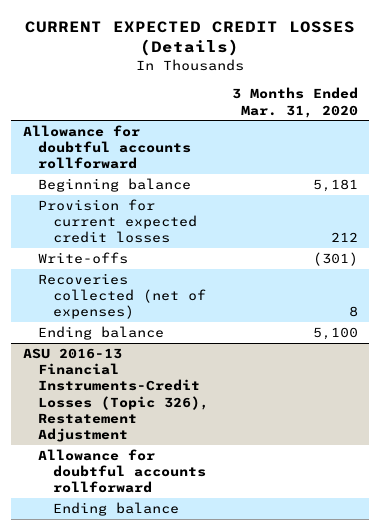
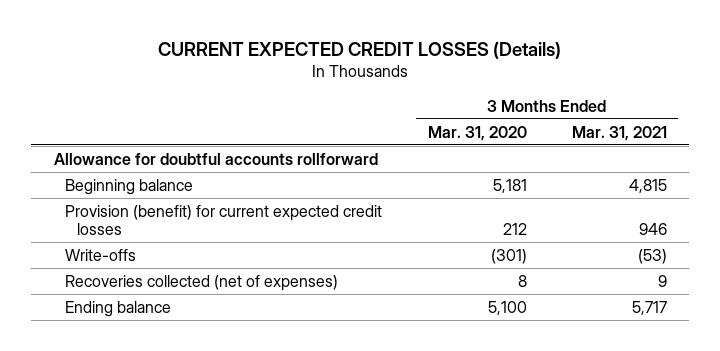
- | 3 Months Ended Mar. 31, 2020
+ | 3 Months Ended Mar. 31, 2020 | 3 Months Ended Mar. 31, 2021
- Provision for current expected credit losses | 212
+ Provision (benefit) for current expected credit losses | 212 | 946
- ASU 2016-13 Financial Instruments-Credit Losses (Topic 326), Restatement Adjustment
- Allowance for doubtful accounts rollforward
- Ending balance

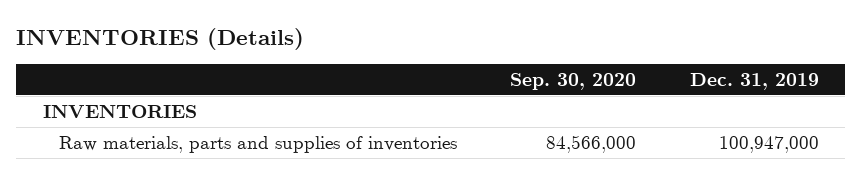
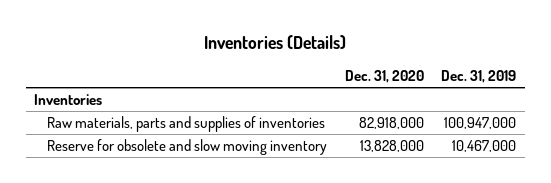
- INVENTORIES (Details)
+ Inventories (Details)
- | Sep. 30, 2020 | Dec. 31, 2019
+ | Dec. 31, 2020 | Dec. 31, 2019
- INVENTORIES
+ Inventories
+ Reserve for obsolete and slow moving inventory | 13,828,000 | 10,467,000

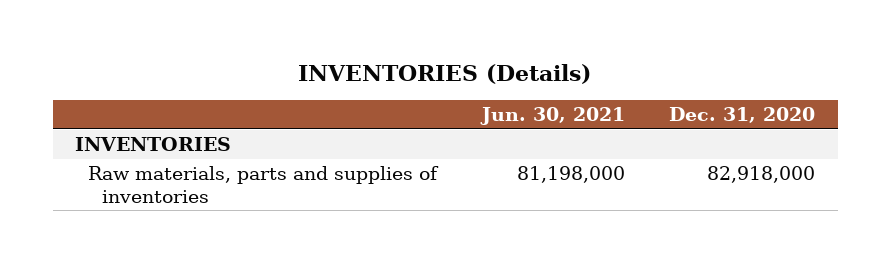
- Inventories (Details)
+ INVENTORIES (Details)
- | Dec. 31, 2020 | Dec. 31, 2019
+ | Jun. 30, 2021 | Dec. 31, 2020
- Inventories
+ INVENTORIES
- Reserve for obsolete and slow moving inventory | 13,828,000 | 10,467,000

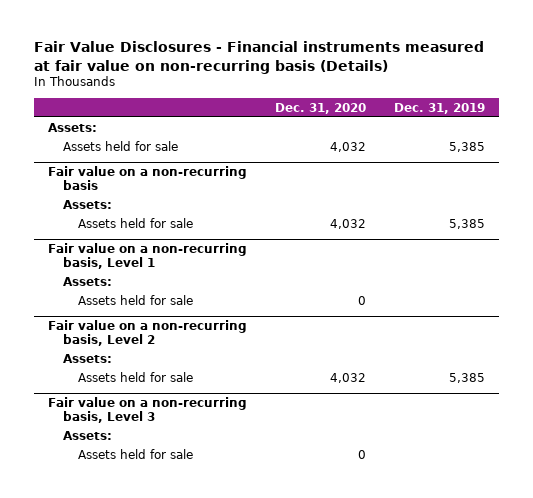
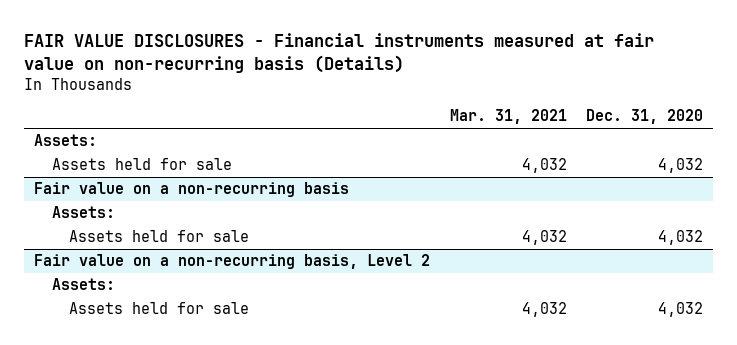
- Fair Value Disclosures - Financial instruments measured at fair value on non-recurring basis (Details)
+ FAIR VALUE DISCLOSURES - Financial instruments measured at fair value on non-recurring basis (Details)
- | Dec. 31, 2020 | Dec. 31, 2019
+ | Mar. 31, 2021 | Dec. 31, 2020
- Fair value on a non-recurring basis, Level 1
- Assets:
- Assets held for sale | 0 |
- Fair value on a non-recurring basis, Level 3
- Assets:
- Assets held for sale | 0 |

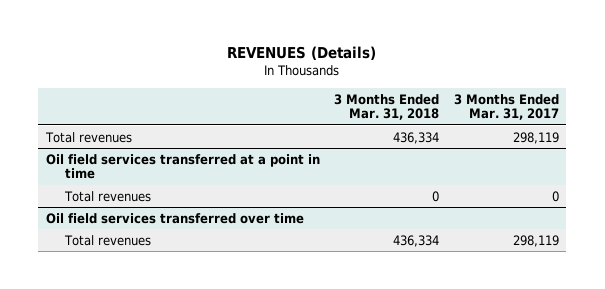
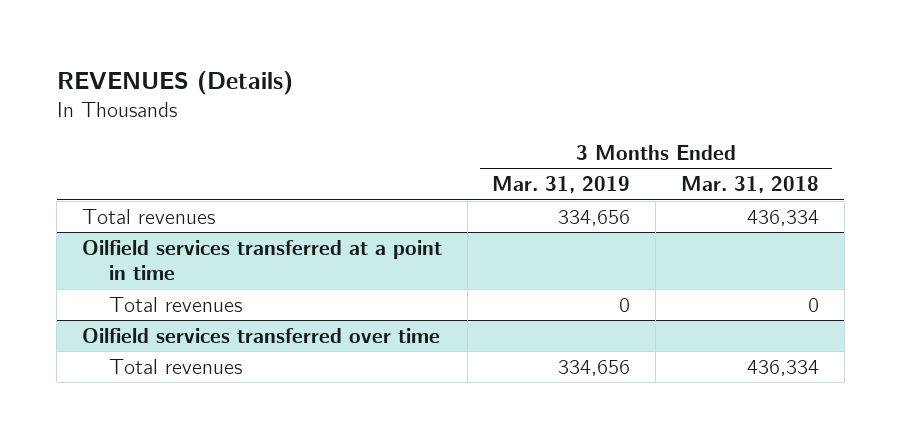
- | 3 Months Ended Mar. 31, 2018 | 3 Months Ended Mar. 31, 2017
+ | 3 Months Ended Mar. 31, 2019 | 3 Months Ended Mar. 31, 2018
- Oil field services transferred at a point in time
+ Oilfield services transferred at a point in time
- Oil field services transferred over time
+ Oilfield services transferred over time

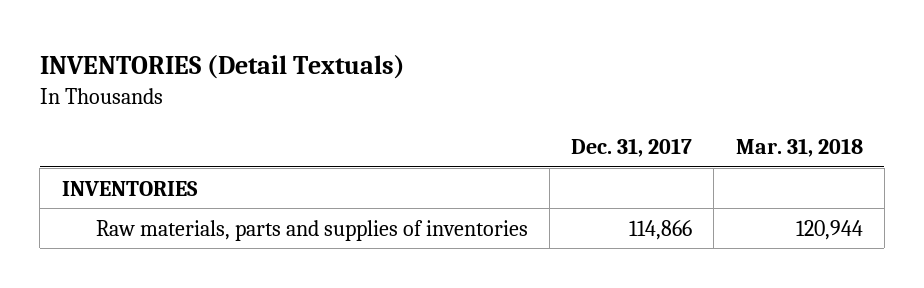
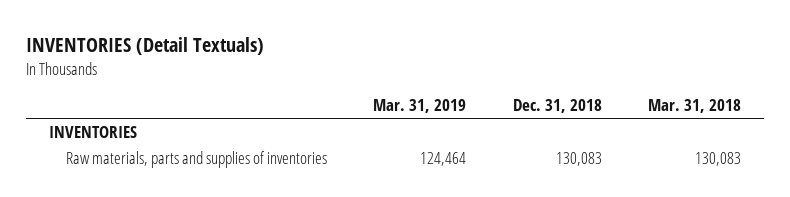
- | Dec. 31, 2017 | Mar. 31, 2018
+ | Mar. 31, 2019 | Dec. 31, 2018 | Mar. 31, 2018
- Raw materials, parts and supplies of inventories | 114,866 | 120,944
+ Raw materials, parts and supplies of inventories | 124,464 | 130,083 | 130,083

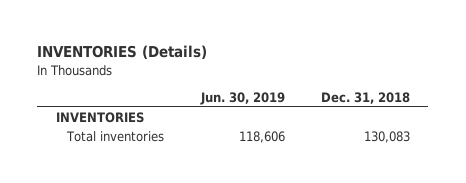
- INVENTORIES (Detail Textuals)
+ INVENTORIES (Details)
- | Mar. 31, 2019 | Dec. 31, 2018 | Mar. 31, 2018
+ | Jun. 30, 2019 | Dec. 31, 2018
- Raw materials, parts and supplies of inventories | 124,464 | 130,083 | 130,083
+ Total inventories | 118,606 | 130,083

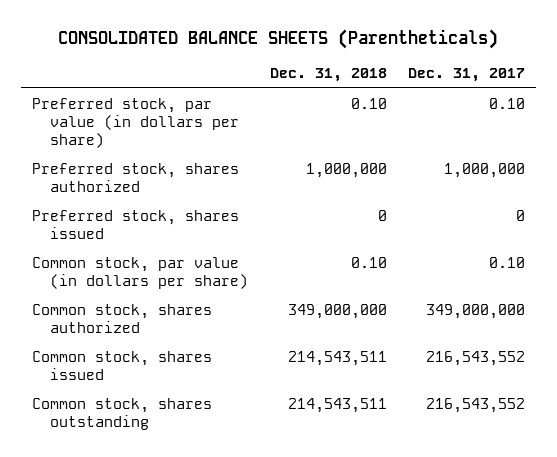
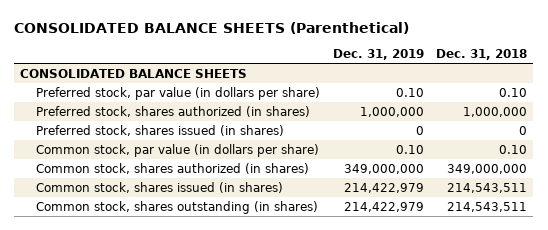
- CONSOLIDATED BALANCE SHEETS (Parentheticals)
+ CONSOLIDATED BALANCE SHEETS (Parenthetical)
- | Dec. 31, 2018 | Dec. 31, 2017
+ | Dec. 31, 2019 | Dec. 31, 2018
+ CONSOLIDATED BALANCE SHEETS
- Preferred stock, shares authorized | 1,000,000 | 1,000,000
- Preferred stock, shares issued | 0 | 0
+ Preferred stock, shares authorized (in shares) | 1,000,000 | 1,000,000
+ Preferred stock, shares issued (in shares) | 0 | 0
- Common stock, shares authorized | 349,000,000 | 349,000,000
- Common stock, shares issued | 214,543,511 | 216,543,552
- Common stock, shares outstanding | 214,543,511 | 216,543,552
+ Common stock, shares authorized (in shares) | 349,000,000 | 349,000,000
+ Common stock, shares issued (in shares) | 214,422,979 | 214,543,511
+ Common stock, shares outstanding (in shares) | 214,422,979 | 214,543,511

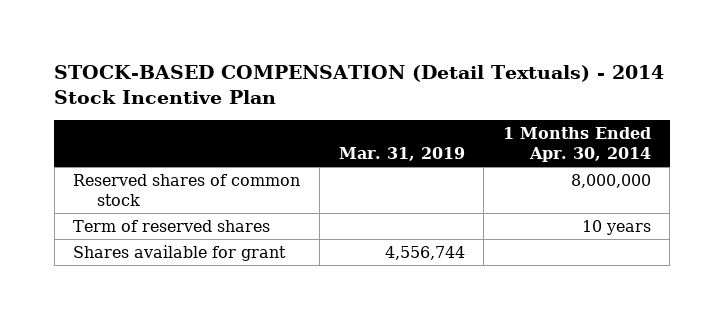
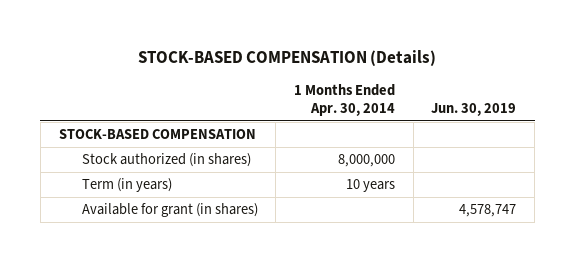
- STOCK-BASED COMPENSATION (Detail Textuals) - 2014 Stock Incentive Plan
+ STOCK-BASED COMPENSATION (Details)
- | Mar. 31, 2019 | 1 Months Ended Apr. 30, 2014
+ | 1 Months Ended Apr. 30, 2014 | Jun. 30, 2019
- Reserved shares of common stock | | 8,000,000
- Term of reserved shares | | 10 years
- Shares available for grant | 4,556,744 |
+ STOCK-BASED COMPENSATION
+ Stock authorized (in shares) | 8,000,000 |
+ Term (in years) | 10 years |
+ Available for grant (in shares) | | 4,578,747

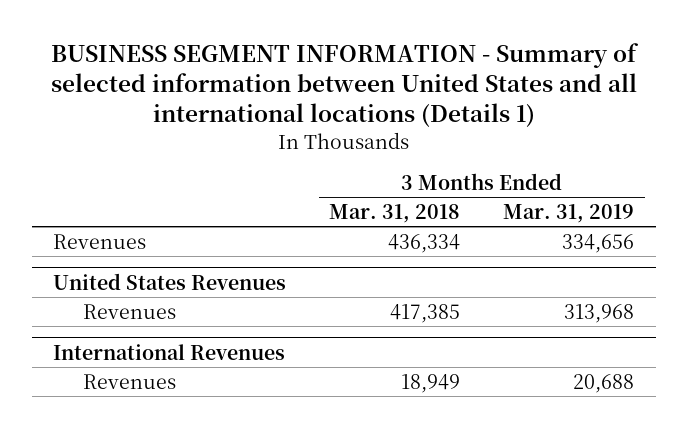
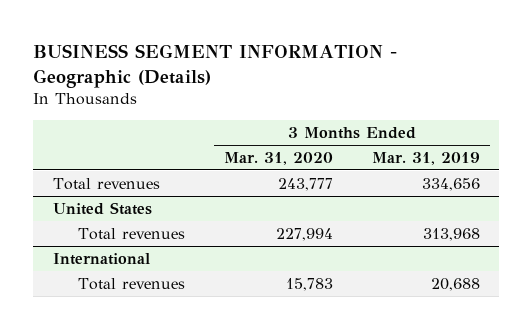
- BUSINESS SEGMENT INFORMATION - Summary of selected information between United States and all international locations (Details 1)
+ BUSINESS SEGMENT INFORMATION - Geographic (Details)
- | 3 Months Ended Mar. 31, 2018 | 3 Months Ended Mar. 31, 2019
+ | 3 Months Ended Mar. 31, 2020 | 3 Months Ended Mar. 31, 2019
- Revenues | 436,334 | 334,656
- United States Revenues
- Revenues | 417,385 | 313,968
- International Revenues
- Revenues | 18,949 | 20,688
+ Total revenues | 243,777 | 334,656
+ United States
+ Total revenues | 227,994 | 313,968
+ International
+ Total revenues | 15,783 | 20,688

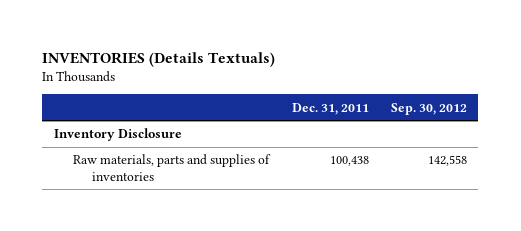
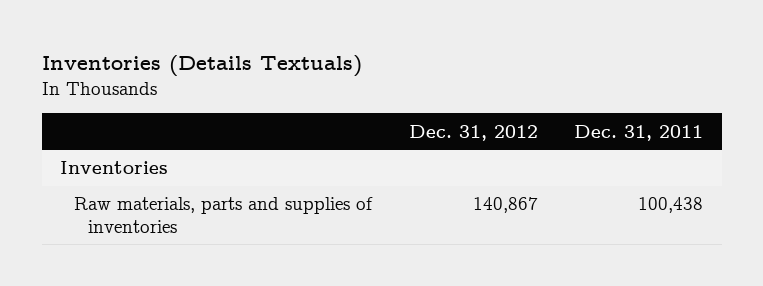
- INVENTORIES (Details Textuals)
+ Inventories (Details Textuals)
- | Dec. 31, 2011 | Sep. 30, 2012
+ | Dec. 31, 2012 | Dec. 31, 2011
- Inventory Disclosure
+ Inventories

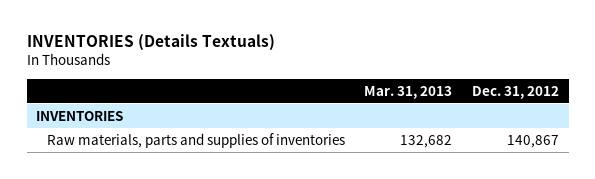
- Inventories (Details Textuals)
+ INVENTORIES (Details Textuals)
- | Dec. 31, 2012 | Dec. 31, 2011
+ | Mar. 31, 2013 | Dec. 31, 2012
- Inventories
+ INVENTORIES

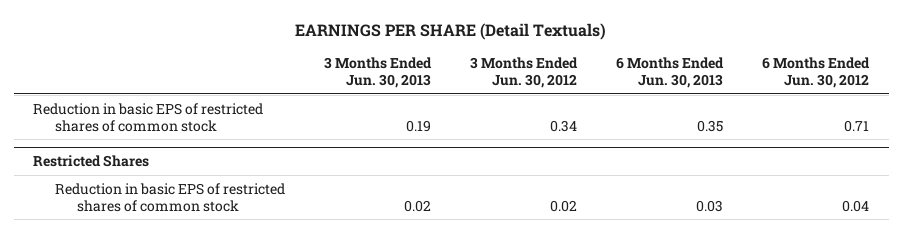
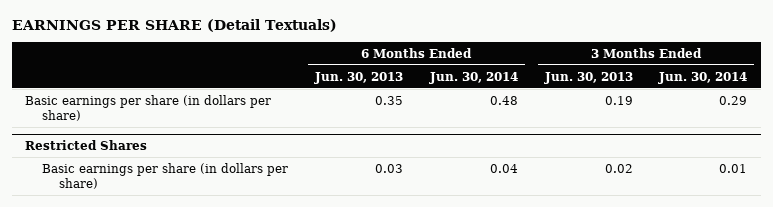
- | 3 Months Ended Jun. 30, 2013 | 3 Months Ended Jun. 30, 2012 | 6 Months Ended Jun. 30, 2013 | 6 Months Ended Jun. 30, 2012
+ | 6 Months Ended Jun. 30, 2013 | 6 Months Ended Jun. 30, 2014 | 3 Months Ended Jun. 30, 2013 | 3 Months Ended Jun. 30, 2014
- Reduction in basic EPS of restricted shares of common stock | 0.19 | 0.34 | 0.35 | 0.71
+ Basic earnings per share (in dollars per share) | 0.35 | 0.48 | 0.19 | 0.29
@ Restricted Shares
- Reduction in basic EPS of restricted shares of common stock | 0.02 | 0.02 | 0.03 | 0.04
+ Basic earnings per share (in dollars per share) | 0.03 | 0.04 | 0.02 | 0.01

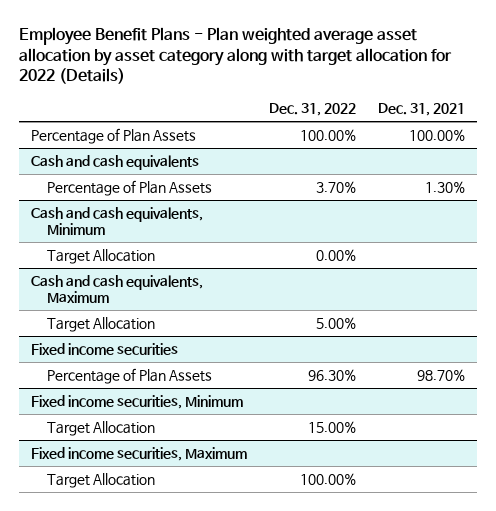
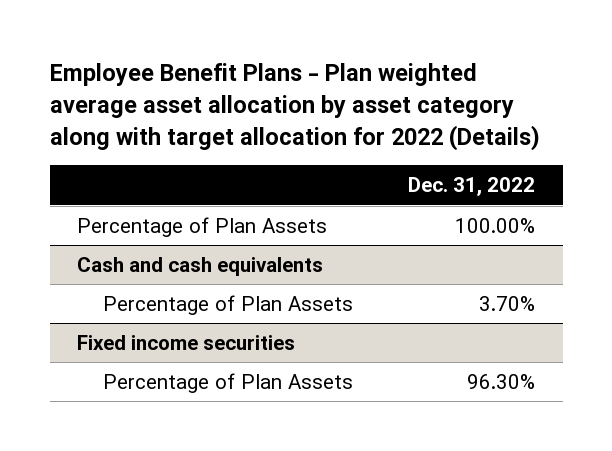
- | Dec. 31, 2022 | Dec. 31, 2021
+ | Dec. 31, 2022
- Cash and cash equivalents, Minimum
- Target Allocation | 0.00% |
- Cash and cash equivalents, Maximum
- Target Allocation | 5.00% |
- Fixed income securities, Minimum
- Target Allocation | 15.00% |
- Fixed income securities, Maximum
- Target Allocation | 100.00% |

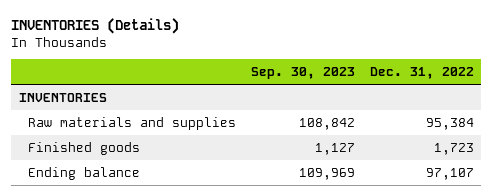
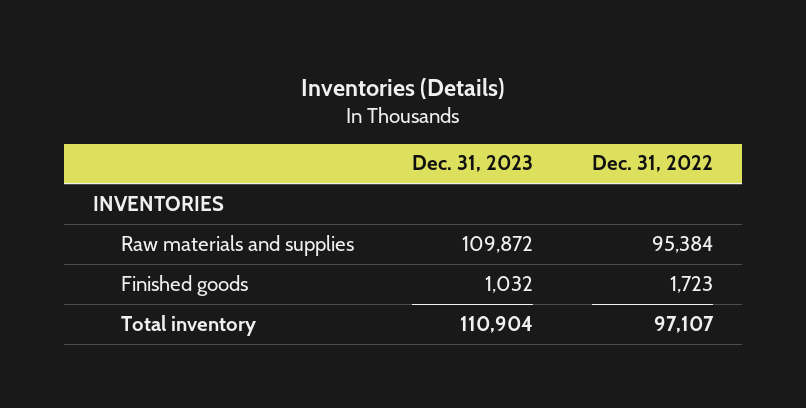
- INVENTORIES (Details)
+ Inventories (Details)
- | Sep. 30, 2023 | Dec. 31, 2022
+ | Dec. 31, 2023 | Dec. 31, 2022
- Ending balance | 109,969 | 97,107
+ Total inventory | 110,904 | 97,107

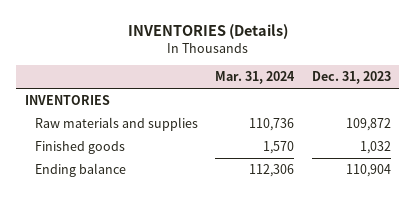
- Inventories (Details)
+ INVENTORIES (Details)
- | Dec. 31, 2023 | Dec. 31, 2022
+ | Mar. 31, 2024 | Dec. 31, 2023
- Total inventory | 110,904 | 97,107
+ Ending balance | 112,306 | 110,904

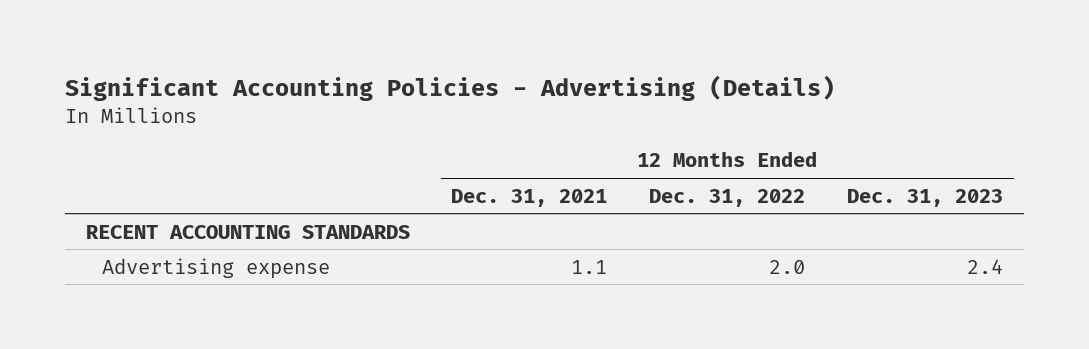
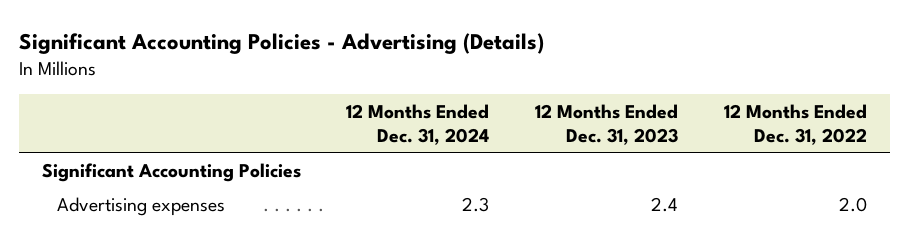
- | 12 Months Ended Dec. 31, 2021 | 12 Months Ended Dec. 31, 2022 | 12 Months Ended Dec. 31, 2023
+ | 12 Months Ended Dec. 31, 2024 | 12 Months Ended Dec. 31, 2023 | 12 Months Ended Dec. 31, 2022
- RECENT ACCOUNTING STANDARDS
- Advertising expense | 1.1 | 2.0 | 2.4
+ Significant Accounting Policies
+ Advertising expenses | 2.3 | 2.4 | 2.0

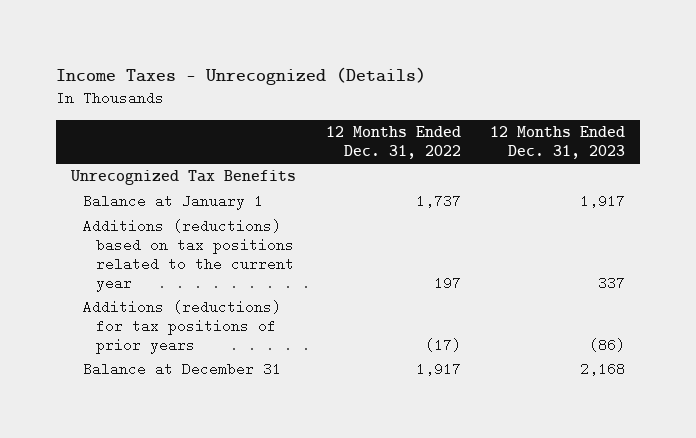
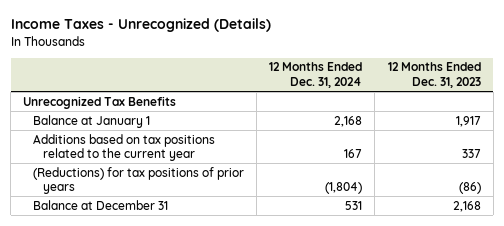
- | 12 Months Ended Dec. 31, 2022 | 12 Months Ended Dec. 31, 2023
+ | 12 Months Ended Dec. 31, 2024 | 12 Months Ended Dec. 31, 2023
- Additions (reductions) based on tax positions related to the current year | 197 | 337
- Additions (reductions) for tax positions of prior years | (17) | (86)
+ Additions based on tax positions related to the current year | 167 | 337
+ (Reductions) for tax positions of prior years | (1,804) | (86)

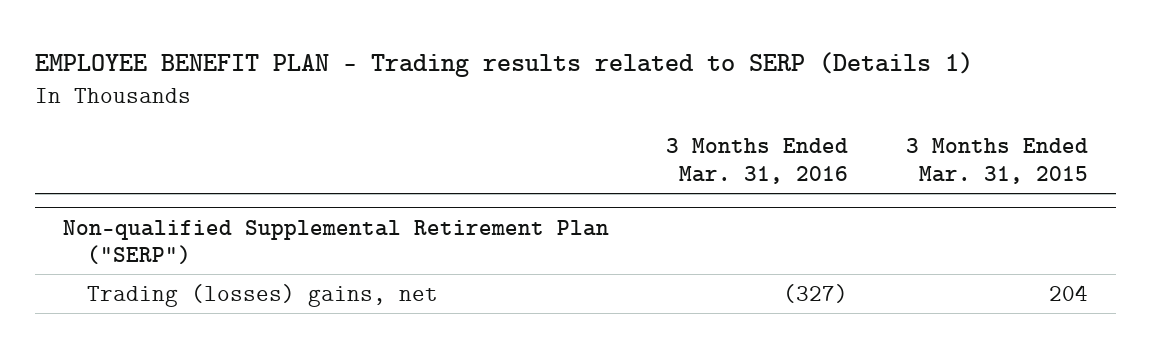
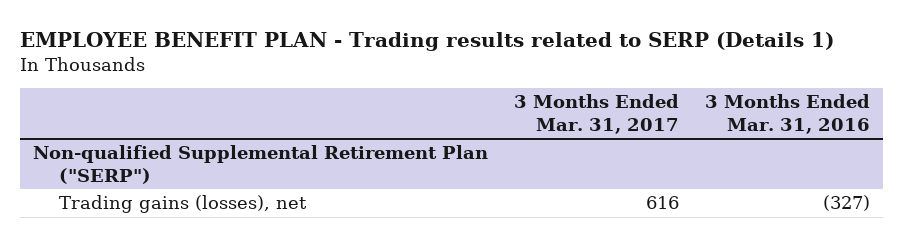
- | 3 Months Ended Mar. 31, 2016 | 3 Months Ended Mar. 31, 2015
+ | 3 Months Ended Mar. 31, 2017 | 3 Months Ended Mar. 31, 2016
@ Non-qualified Supplemental Retirement Plan ("SERP")
- Trading (losses) gains, net | (327) | 204
+ Trading gains (losses), net | 616 | (327)

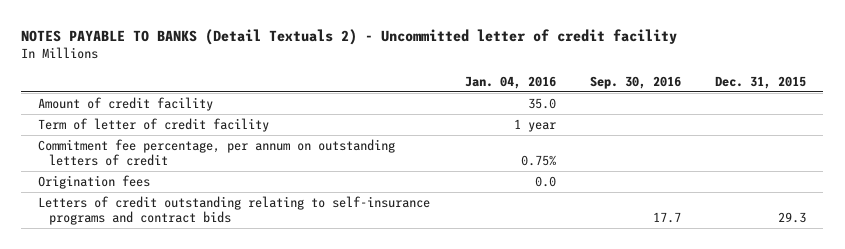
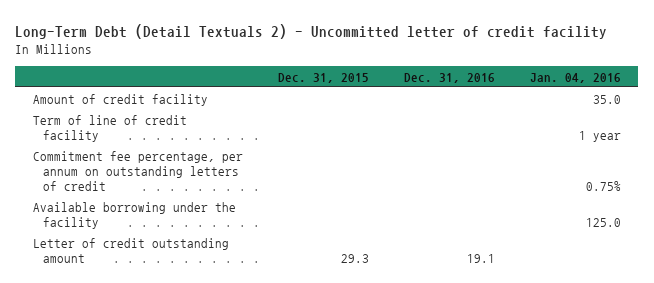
- NOTES PAYABLE TO BANKS (Detail Textuals 2) - Uncommitted letter of credit facility
+ Long-Term Debt (Detail Textuals 2) - Uncommitted letter of credit facility
- | Jan. 04, 2016 | Sep. 30, 2016 | Dec. 31, 2015
+ | Dec. 31, 2015 | Dec. 31, 2016 | Jan. 04, 2016
- Term of letter of credit facility | 1 year | |
+ Term of line of credit facility | | | 1 year
- Origination fees | 0.0 | |
- Letters of credit outstanding relating to self-insurance programs and contract bids | | 17.7 | 29.3
+ Available borrowing under the facility | | | 125.0
+ Letter of credit outstanding amount | 29.3 | 19.1 |

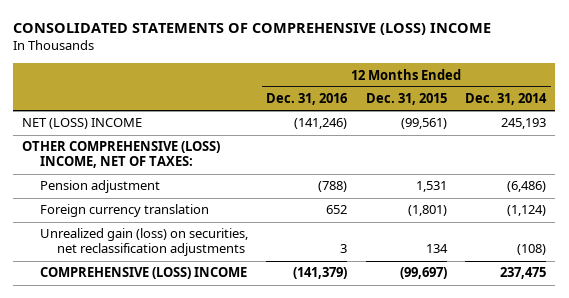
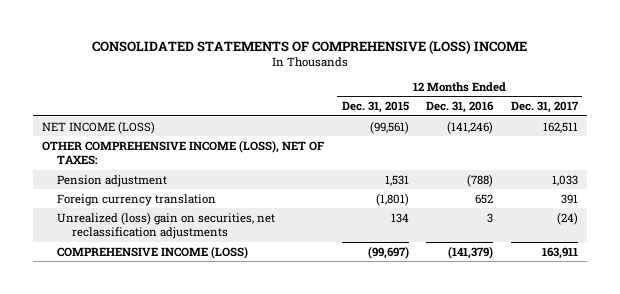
- | 12 Months Ended Dec. 31, 2016 | 12 Months Ended Dec. 31, 2015 | 12 Months Ended Dec. 31, 2014
+ | 12 Months Ended Dec. 31, 2015 | 12 Months Ended Dec. 31, 2016 | 12 Months Ended Dec. 31, 2017
- NET (LOSS) INCOME | (141,246) | (99,561) | 245,193
- OTHER COMPREHENSIVE (LOSS) INCOME, NET OF TAXES:
+ NET INCOME (LOSS) | (99,561) | (141,246) | 162,511
+ OTHER COMPREHENSIVE INCOME (LOSS), NET OF TAXES:
- Unrealized gain (loss) on securities, net reclassification adjustments | 3 | 134 | (108)
- COMPREHENSIVE (LOSS) INCOME | (141,379) | (99,697) | 237,475
+ Unrealized (loss) gain on securities, net reclassification adjustments | 134 | 3 | (24)
+ COMPREHENSIVE INCOME (LOSS) | (99,697) | (141,379) | 163,911

